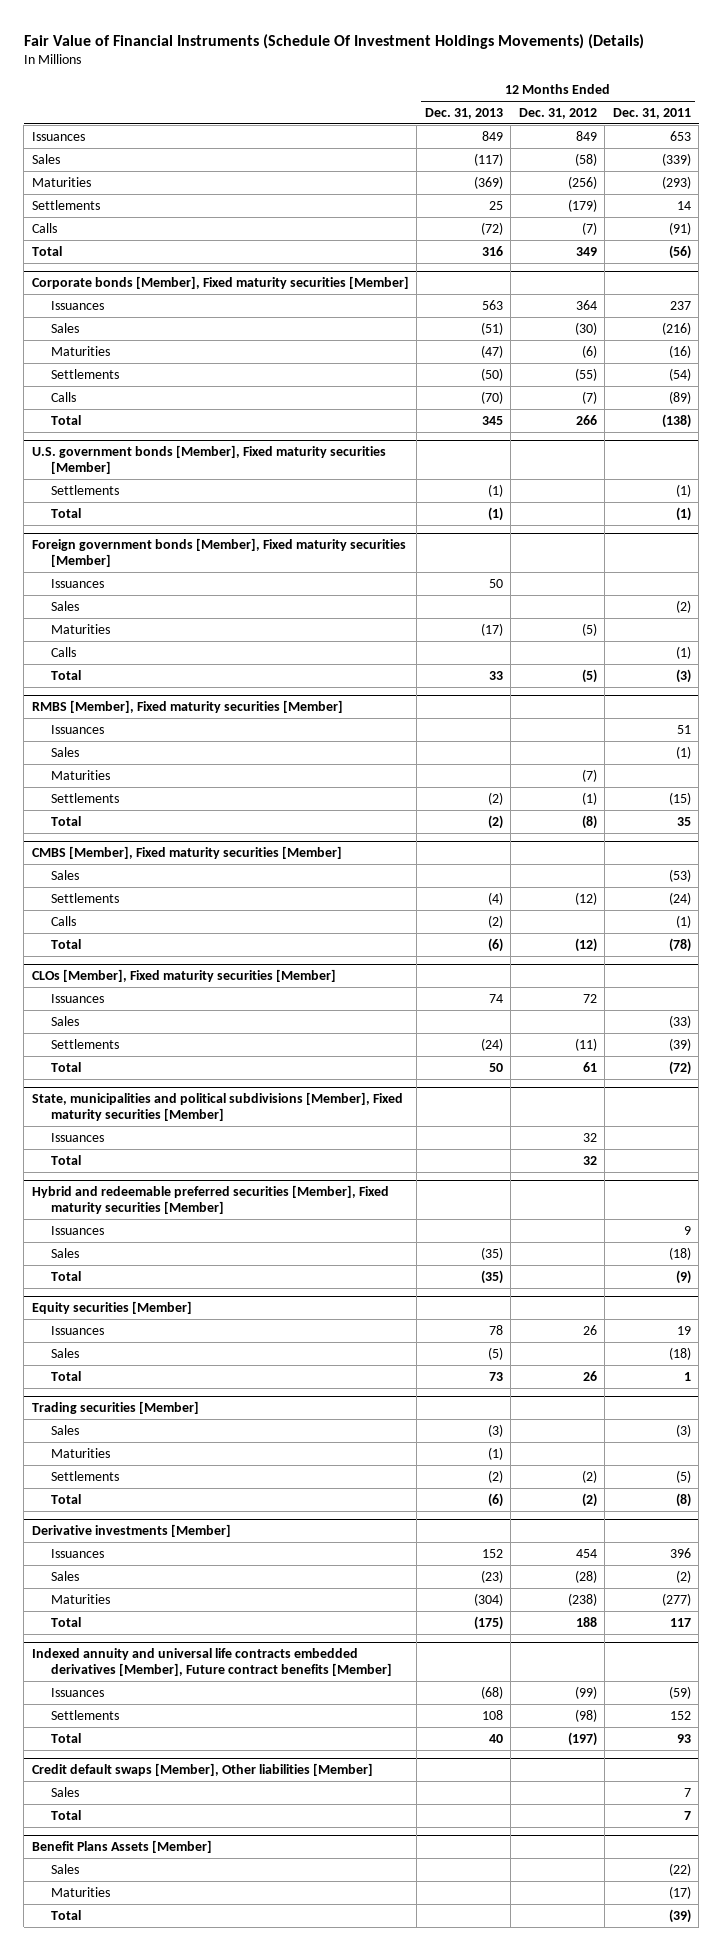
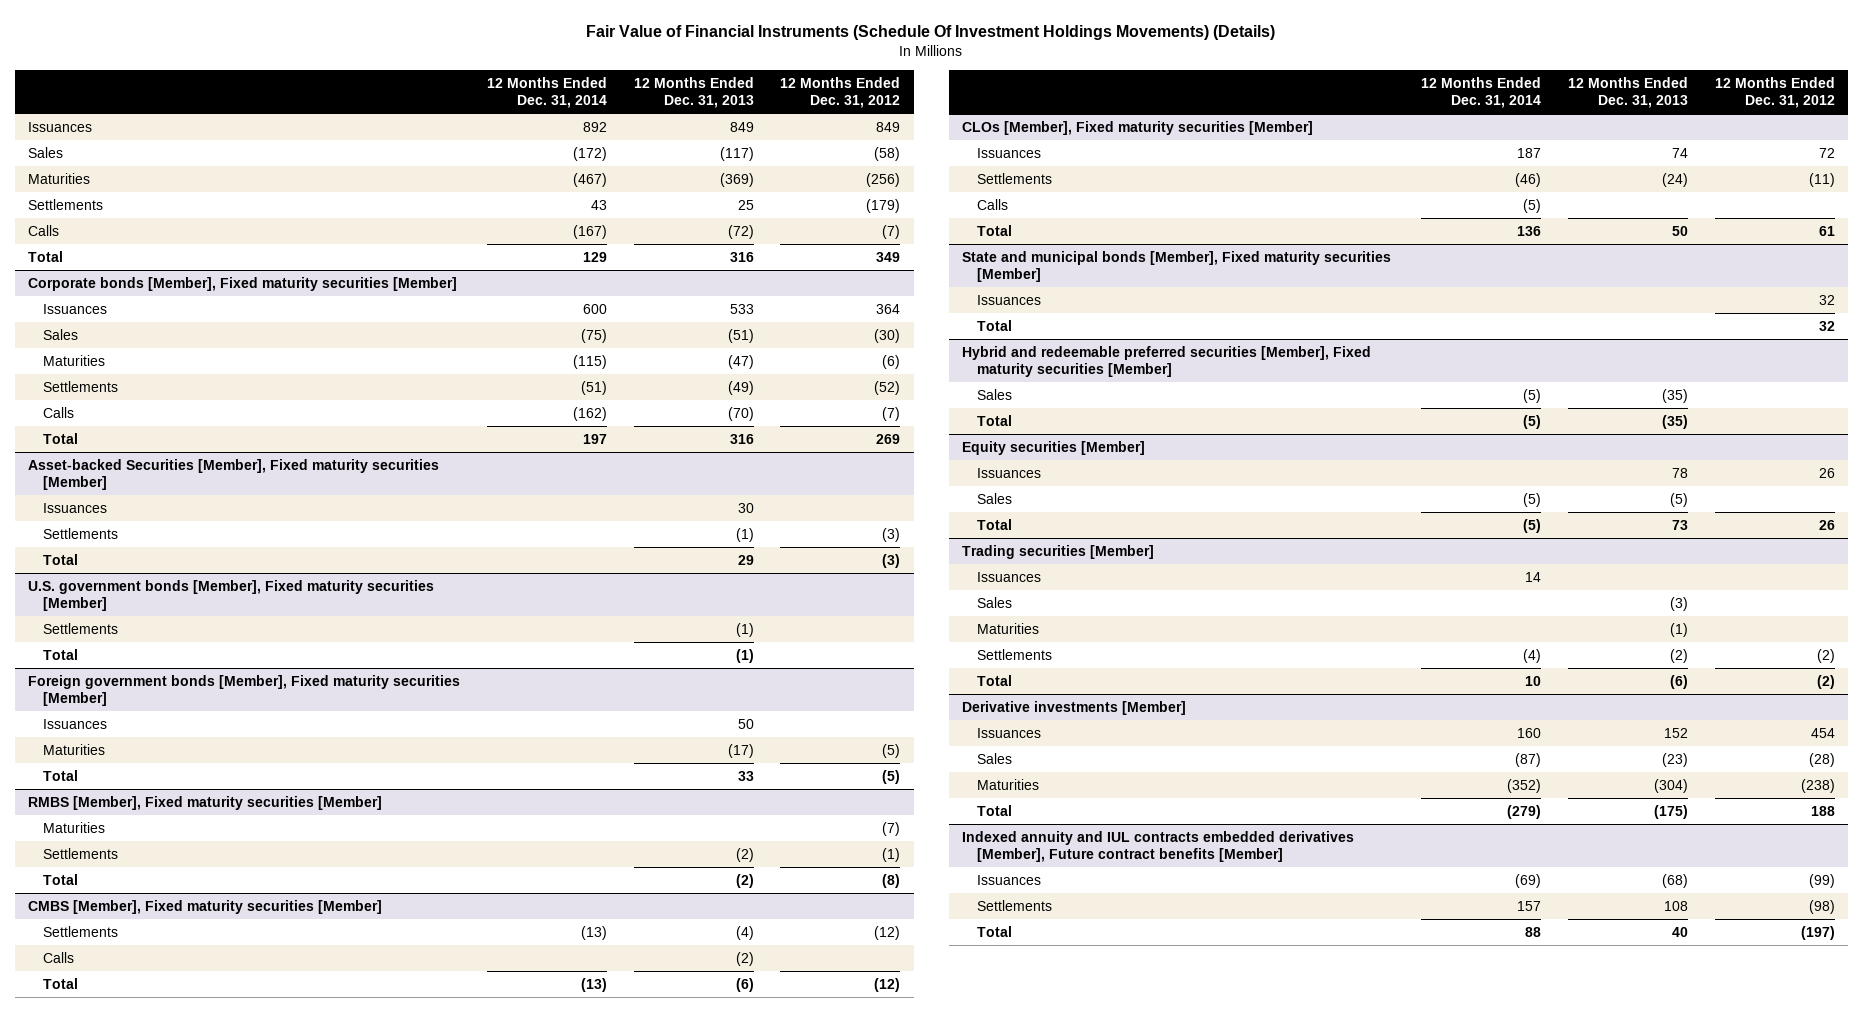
- | 12 Months Ended Dec. 31, 2013 | 12 Months Ended Dec. 31, 2012 | 12 Months Ended Dec. 31, 2011
+ | 12 Months Ended Dec. 31, 2014 | 12 Months Ended Dec. 31, 2013 | 12 Months Ended Dec. 31, 2012
@ Corporate bonds [Member], Fixed maturity securities [Member]
- Issuances | 563 | 364 | 237
+ Issuances | 600 | 533 | 364
- Settlements | (50) | (55) | (54)
+ Settlements | (51) | (49) | (52)
- Total | 345 | 266 | (138)
+ Total | 197 | 316 | 269
+ Asset-backed Securities [Member], Fixed maturity securities [Member]
+ Issuances | | 30 |
+ Settlements | | (1) | (3)
+ Total | | 29 | (3)
@ Foreign government bonds [Member], Fixed maturity securities [Member]
- Sales | | | (2)
- Calls | | | (1)
@ RMBS [Member], Fixed maturity securities [Member]
- Issuances | | | 51
- Sales | | | (1)
@ CMBS [Member], Fixed maturity securities [Member]
- Sales | | | (53)
@ CLOs [Member], Fixed maturity securities [Member]
- Sales | | | (33)
+ Calls | (5) | |
- State, municipalities and political subdivisions [Member], Fixed maturity securities [Member]
+ State and municipal bonds [Member], Fixed maturity securities [Member]
@ Hybrid and redeemable preferred securities [Member], Fixed maturity securities [Member]
- Issuances | | | 9
@ Trading securities [Member]
+ Issuances | 14 | |
- Indexed annuity and universal life contracts embedded derivatives [Member], Future contract benefits [Member]
+ Indexed annuity and IUL contracts embedded derivatives [Member], Future contract benefits [Member]
- Credit default swaps [Member], Other liabilities [Member]
- Sales | | | 7
- Total | | | 7
- Benefit Plans Assets [Member]
- Sales | | | (22)
- Maturities | | | (17)
- Total | | | (39)

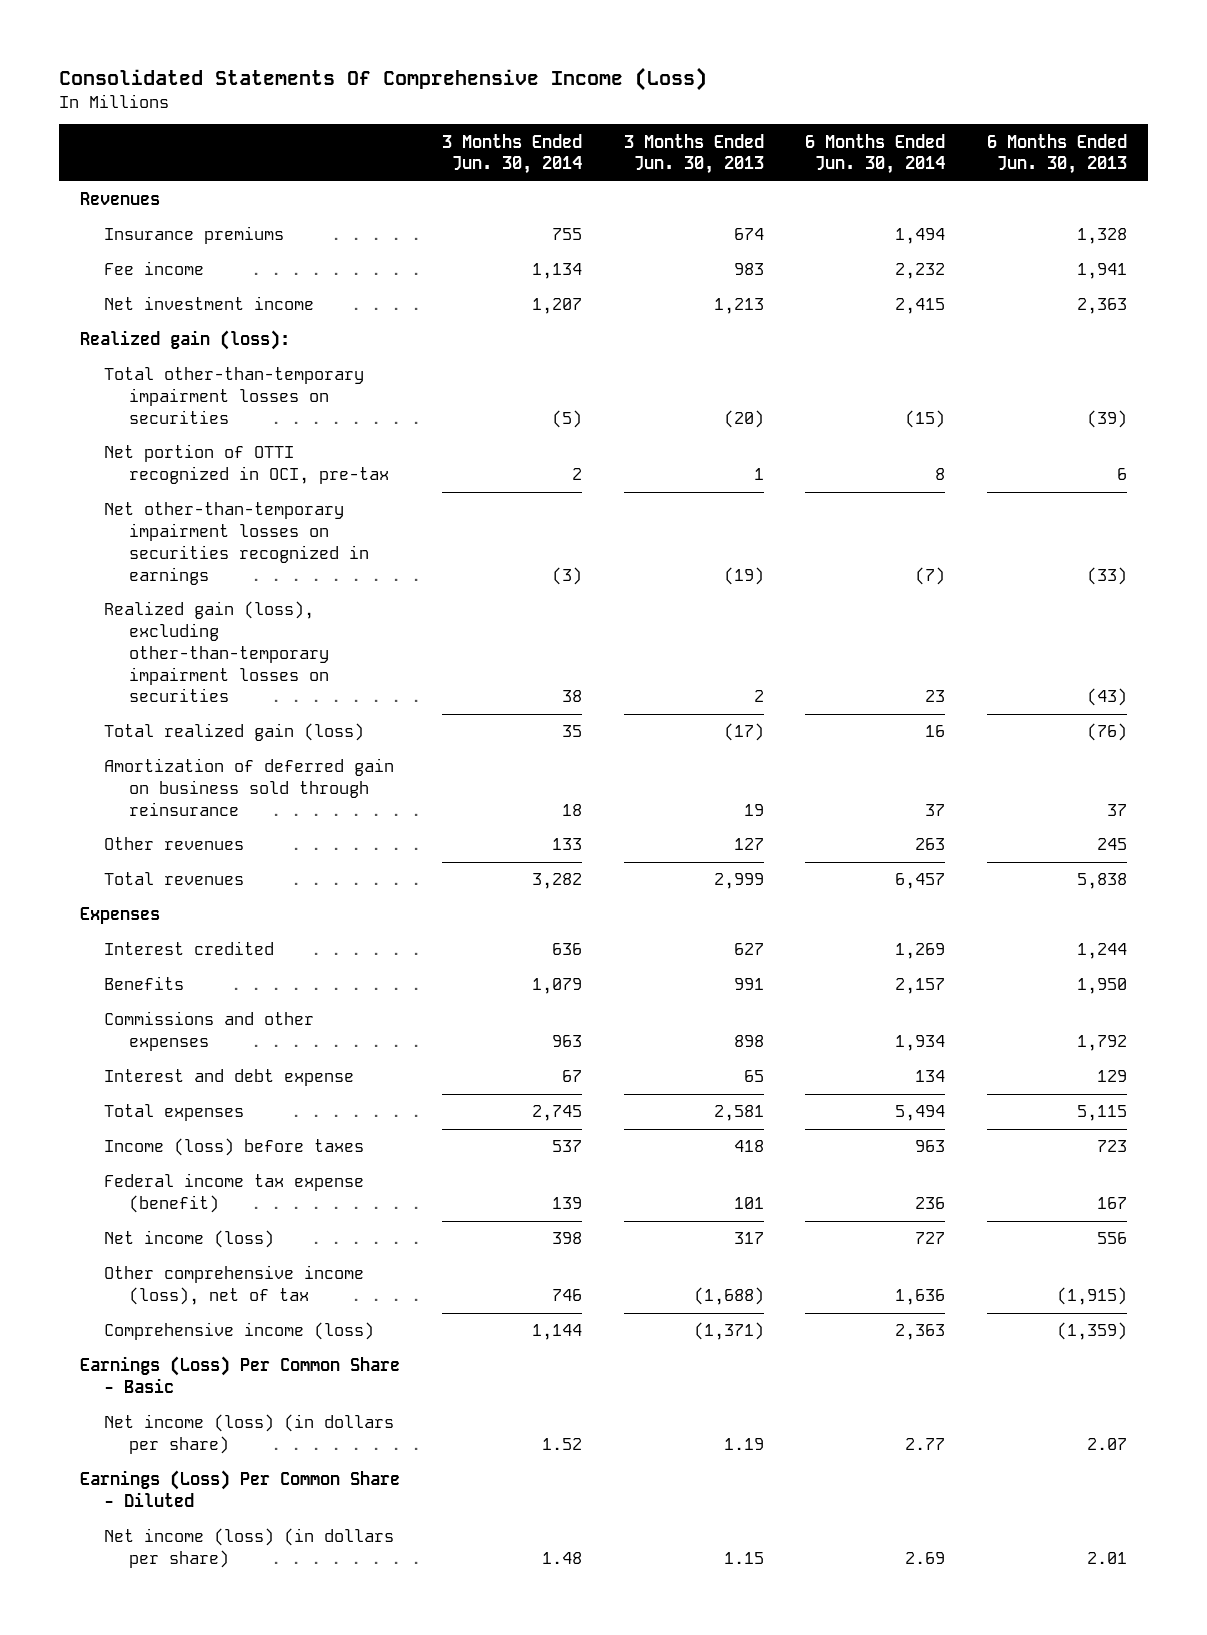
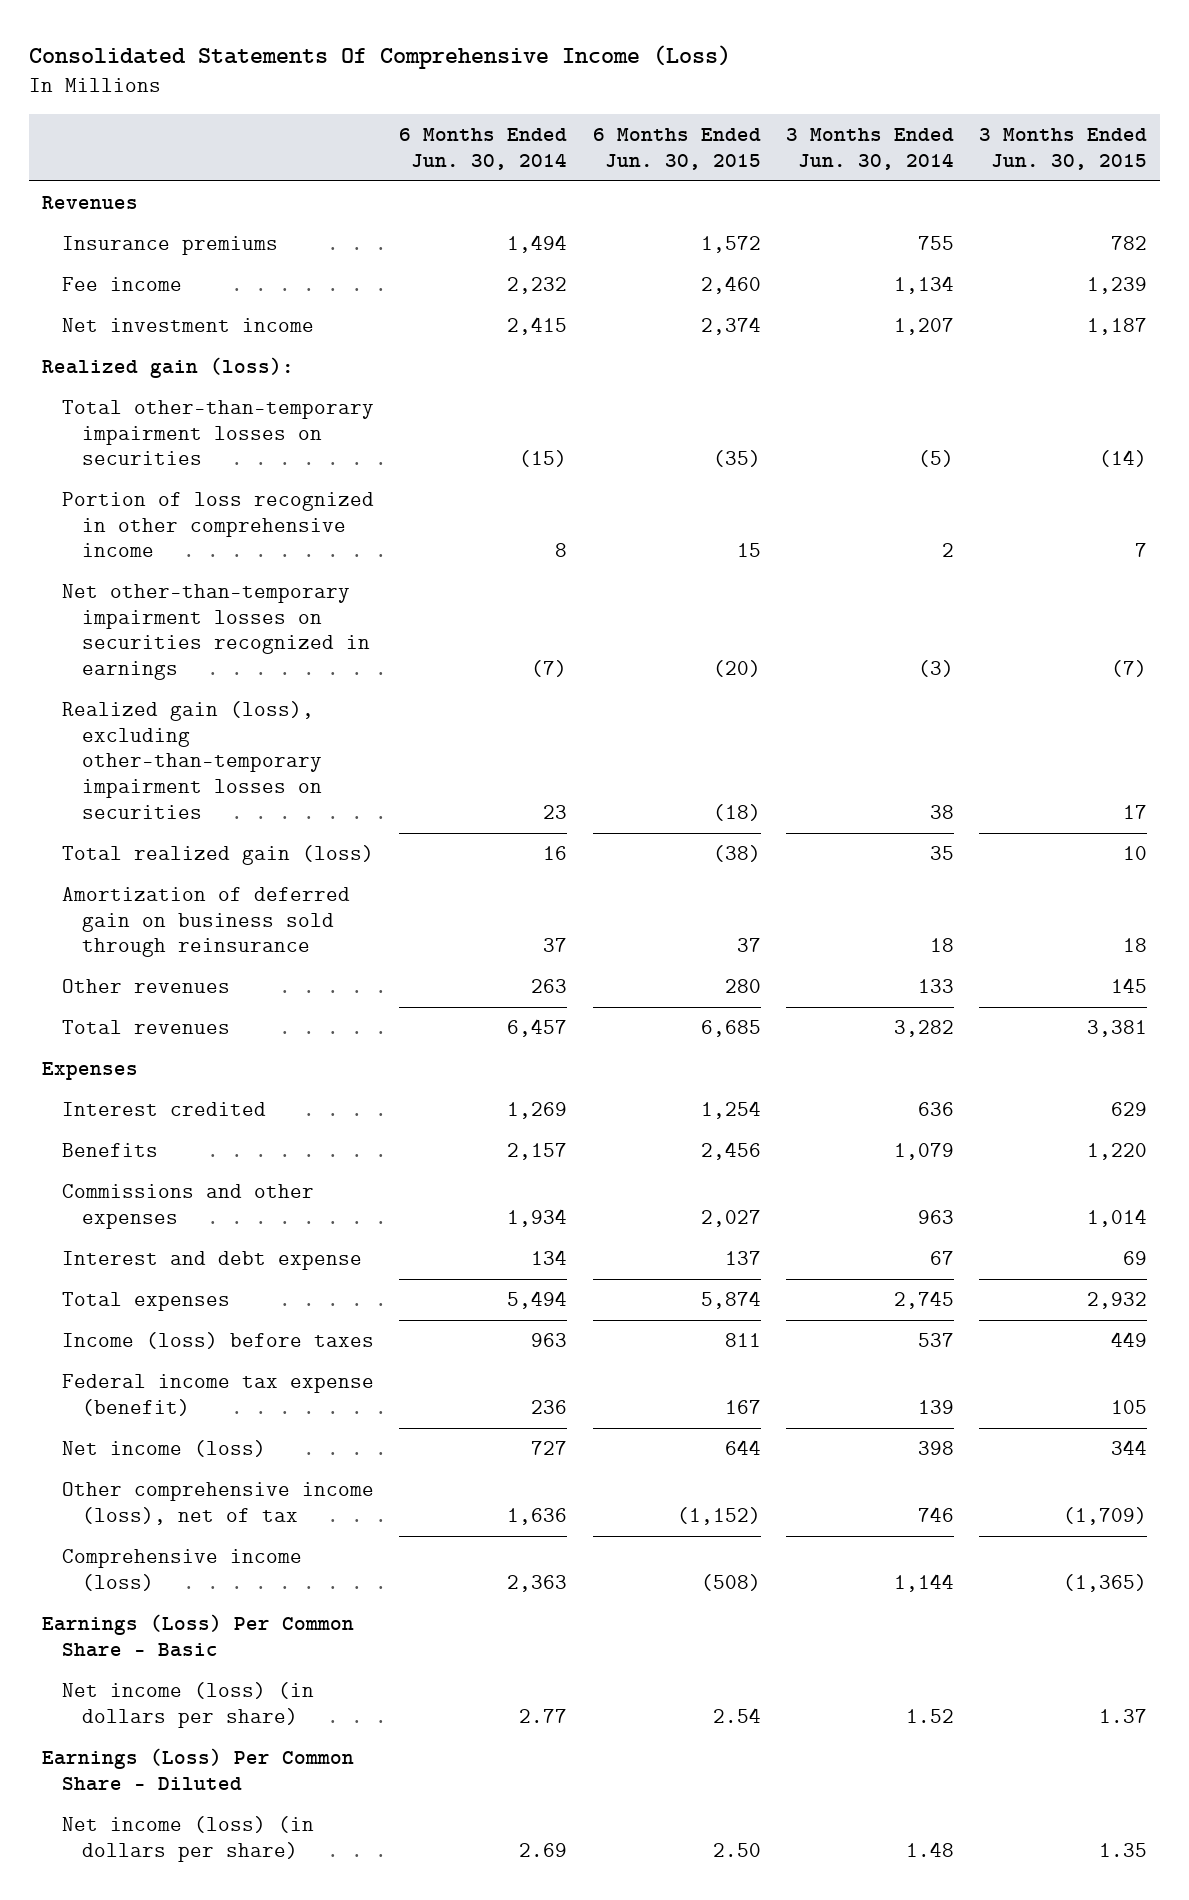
- | 3 Months Ended Jun. 30, 2014 | 3 Months Ended Jun. 30, 2013 | 6 Months Ended Jun. 30, 2014 | 6 Months Ended Jun. 30, 2013
+ | 6 Months Ended Jun. 30, 2014 | 6 Months Ended Jun. 30, 2015 | 3 Months Ended Jun. 30, 2014 | 3 Months Ended Jun. 30, 2015
- Net portion of OTTI recognized in OCI, pre-tax | 2 | 1 | 8 | 6
+ Portion of loss recognized in other comprehensive income | 8 | 15 | 2 | 7

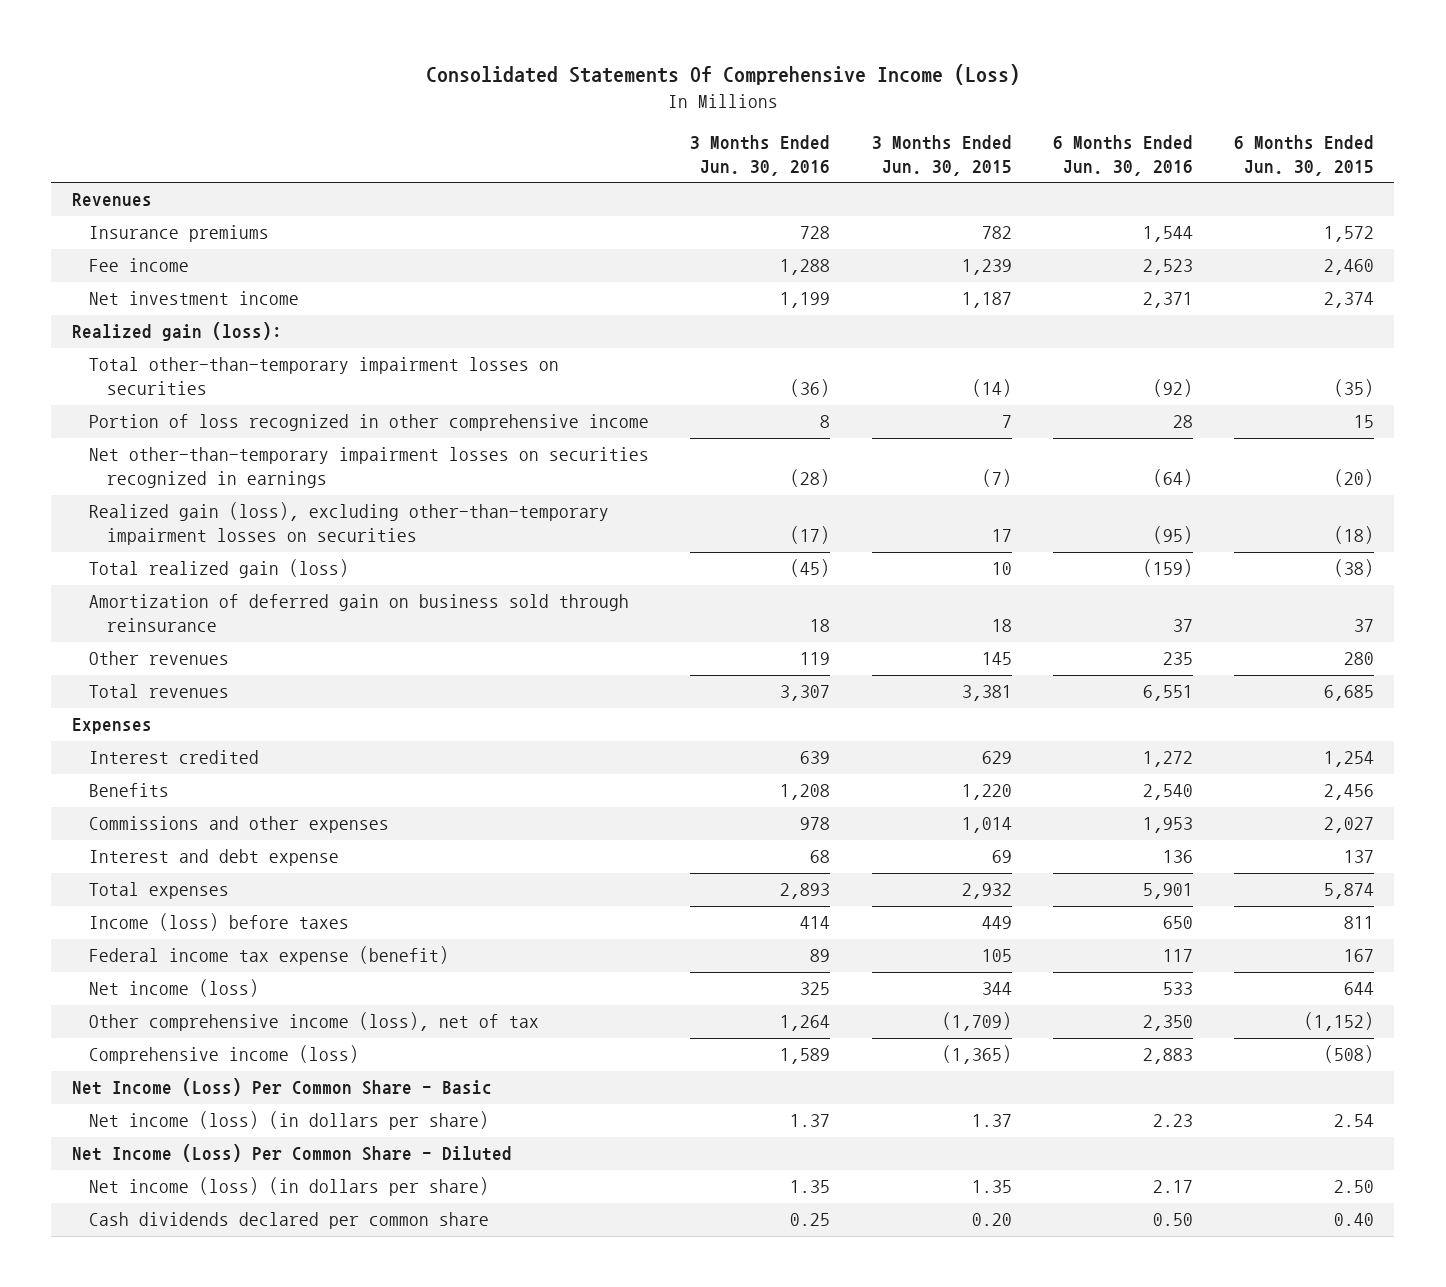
- | 6 Months Ended Jun. 30, 2014 | 6 Months Ended Jun. 30, 2015 | 3 Months Ended Jun. 30, 2014 | 3 Months Ended Jun. 30, 2015
+ | 3 Months Ended Jun. 30, 2016 | 3 Months Ended Jun. 30, 2015 | 6 Months Ended Jun. 30, 2016 | 6 Months Ended Jun. 30, 2015
- Earnings (Loss) Per Common Share - Basic
+ Net Income (Loss) Per Common Share - Basic
- Earnings (Loss) Per Common Share - Diluted
+ Net Income (Loss) Per Common Share - Diluted
+ Cash dividends declared per common share | 0.25 | 0.20 | 0.50 | 0.40

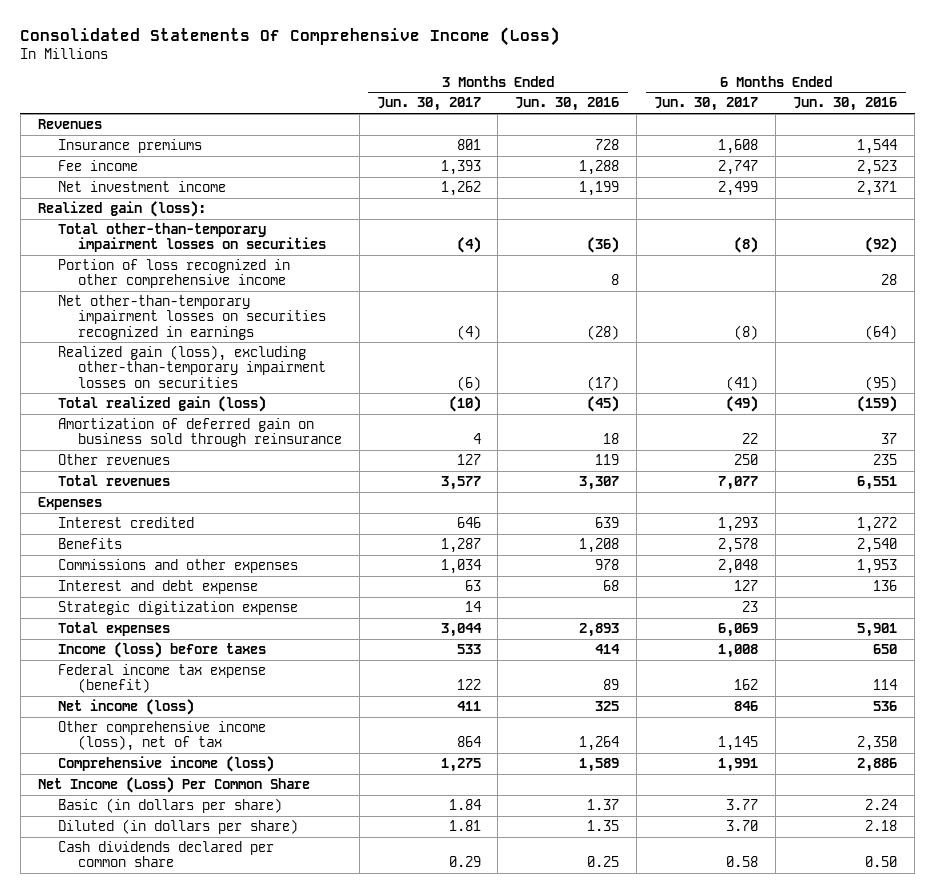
- | 3 Months Ended Jun. 30, 2016 | 3 Months Ended Jun. 30, 2015 | 6 Months Ended Jun. 30, 2016 | 6 Months Ended Jun. 30, 2015
+ | 3 Months Ended Jun. 30, 2017 | 3 Months Ended Jun. 30, 2016 | 6 Months Ended Jun. 30, 2017 | 6 Months Ended Jun. 30, 2016
+ Strategic digitization expense | 14 | | 23 |
- Federal income tax expense (benefit) | 89 | 105 | 117 | 167
- Net income (loss) | 325 | 344 | 533 | 644
+ Federal income tax expense (benefit) | 122 | 89 | 162 | 114
+ Net income (loss) | 411 | 325 | 846 | 536
- Comprehensive income (loss) | 1,589 | (1,365) | 2,883 | (508)
- Net Income (Loss) Per Common Share - Basic
- Net income (loss) (in dollars per share) | 1.37 | 1.37 | 2.23 | 2.54
- Net Income (Loss) Per Common Share - Diluted
- Net income (loss) (in dollars per share) | 1.35 | 1.35 | 2.17 | 2.50
+ Comprehensive income (loss) | 1,275 | 1,589 | 1,991 | 2,886
+ Net Income (Loss) Per Common Share
+ Basic (in dollars per share) | 1.84 | 1.37 | 3.77 | 2.24
+ Diluted (in dollars per share) | 1.81 | 1.35 | 3.70 | 2.18

